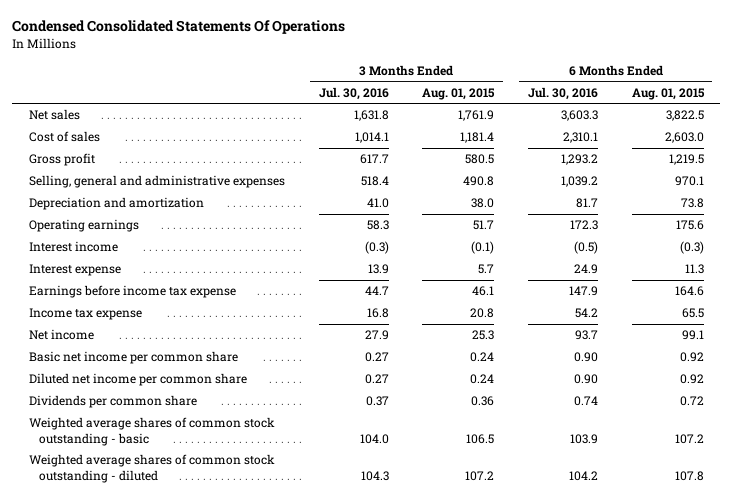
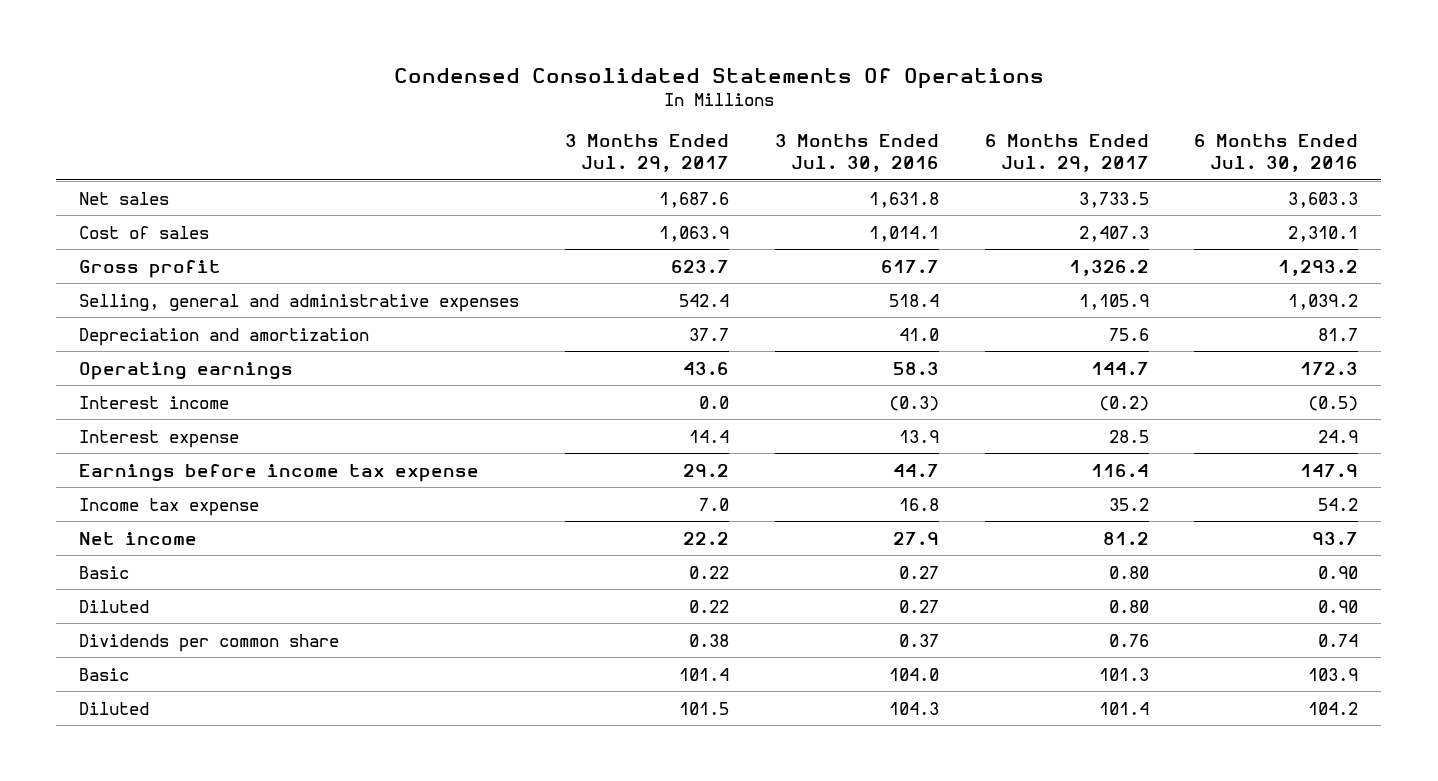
- | 3 Months Ended Jul. 30, 2016 | 3 Months Ended Aug. 01, 2015 | 6 Months Ended Jul. 30, 2016 | 6 Months Ended Aug. 01, 2015
+ | 3 Months Ended Jul. 29, 2017 | 3 Months Ended Jul. 30, 2016 | 6 Months Ended Jul. 29, 2017 | 6 Months Ended Jul. 30, 2016
- Basic net income per common share | 0.27 | 0.24 | 0.90 | 0.92
- Diluted net income per common share | 0.27 | 0.24 | 0.90 | 0.92
+ Basic | 0.22 | 0.27 | 0.80 | 0.90
+ Diluted | 0.22 | 0.27 | 0.80 | 0.90
- Weighted average shares of common stock outstanding - basic | 104.0 | 106.5 | 103.9 | 107.2
- Weighted average shares of common stock outstanding - diluted | 104.3 | 107.2 | 104.2 | 107.8
+ Basic | 101.4 | 104.0 | 101.3 | 103.9
+ Diluted | 101.5 | 104.3 | 101.4 | 104.2

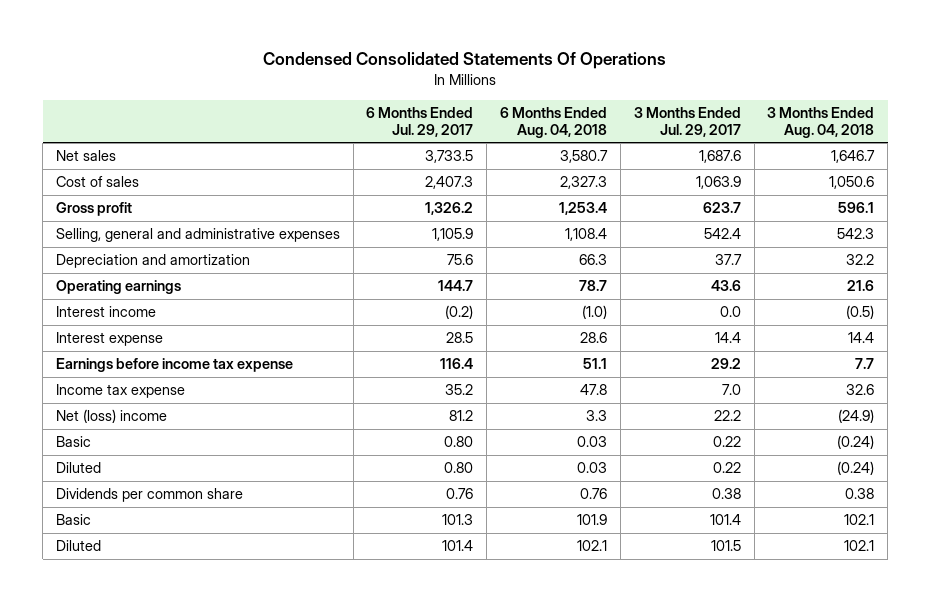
- | 3 Months Ended Jul. 29, 2017 | 3 Months Ended Jul. 30, 2016 | 6 Months Ended Jul. 29, 2017 | 6 Months Ended Jul. 30, 2016
+ | 6 Months Ended Jul. 29, 2017 | 6 Months Ended Aug. 04, 2018 | 3 Months Ended Jul. 29, 2017 | 3 Months Ended Aug. 04, 2018
- Net income | 22.2 | 27.9 | 81.2 | 93.7
+ Net (loss) income | 81.2 | 3.3 | 22.2 | (24.9)

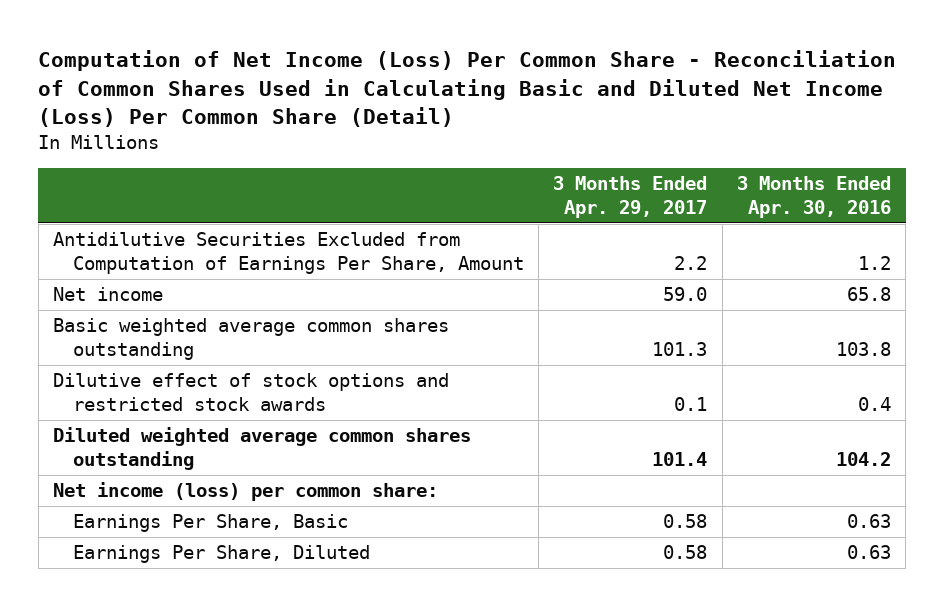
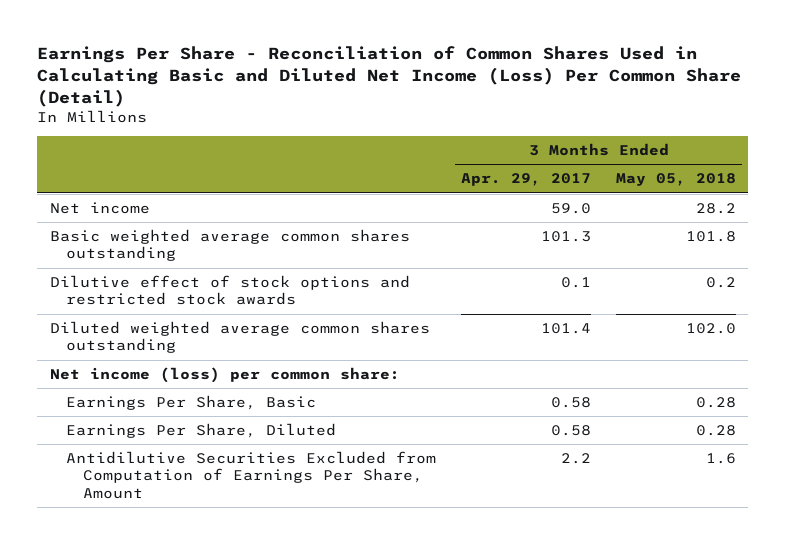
- Computation of Net Income (Loss) Per Common Share - Reconciliation of Common Shares Used in Calculating Basic and Diluted Net Income (Loss) Per Common Share (Detail)
+ Earnings Per Share - Reconciliation of Common Shares Used in Calculating Basic and Diluted Net Income (Loss) Per Common Share (Detail)
- | 3 Months Ended Apr. 29, 2017 | 3 Months Ended Apr. 30, 2016
+ | 3 Months Ended Apr. 29, 2017 | 3 Months Ended May 05, 2018
moved down: Antidilutive Securities Excluded from Computation of Earnings Per Share, Amount | 2.2 | 1.6

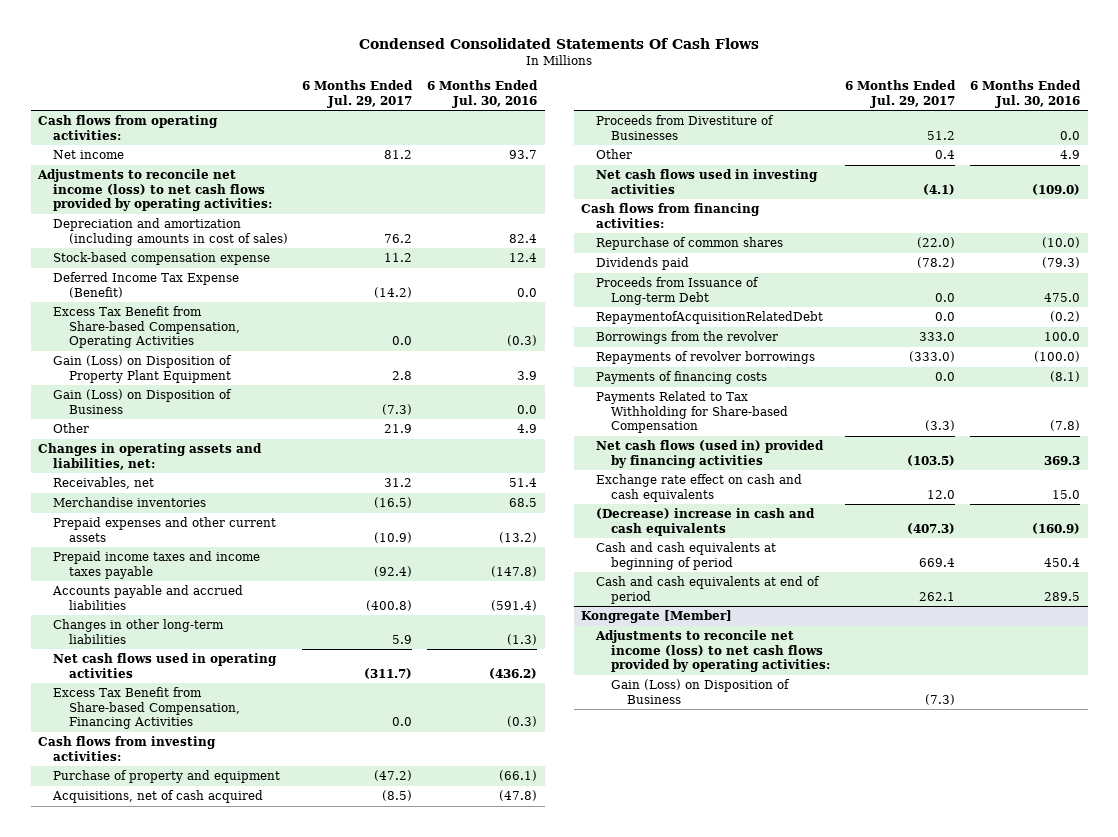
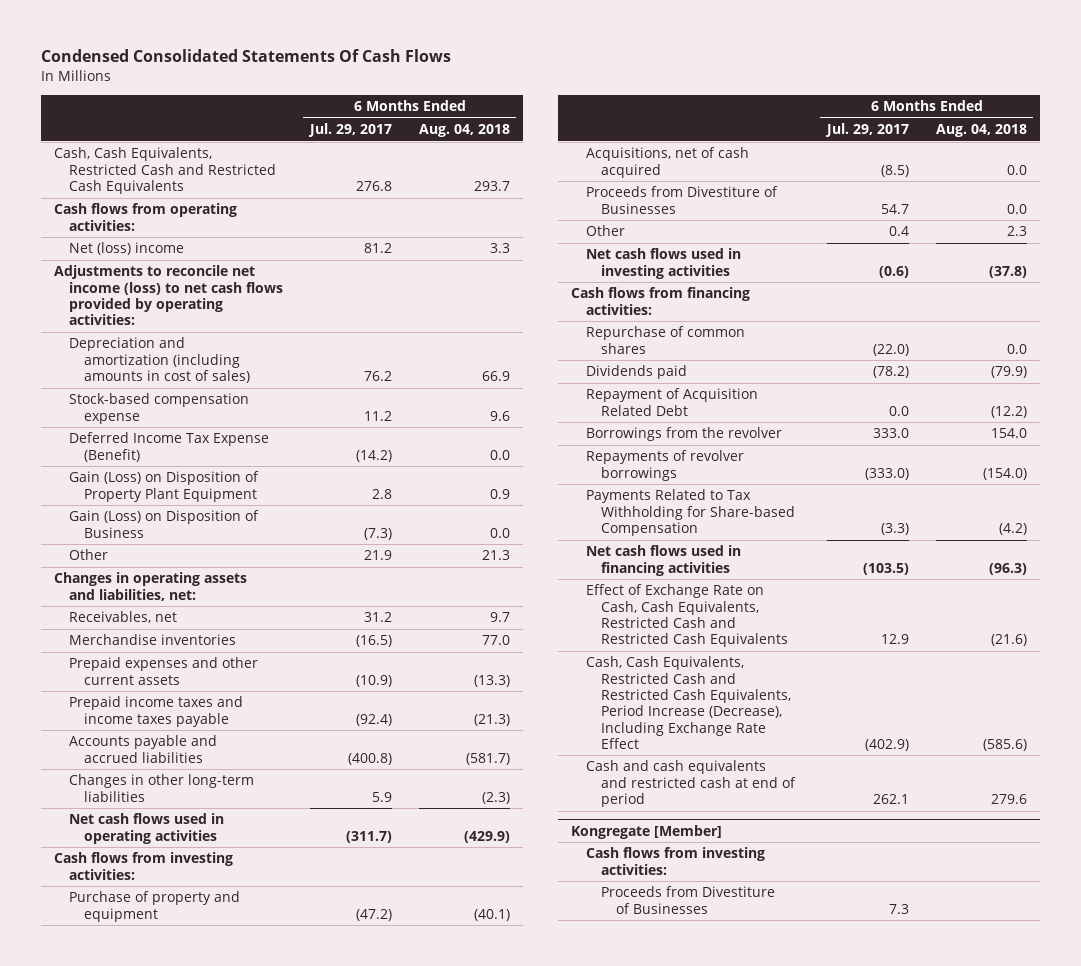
- | 6 Months Ended Jul. 29, 2017 | 6 Months Ended Jul. 30, 2016
+ | 6 Months Ended Jul. 29, 2017 | 6 Months Ended Aug. 04, 2018
+ Cash, Cash Equivalents, Restricted Cash and Restricted Cash Equivalents | 276.8 | 293.7
- Net income | 81.2 | 93.7
+ Net (loss) income | 81.2 | 3.3
- Excess Tax Benefit from Share-based Compensation, Operating Activities | 0.0 | (0.3)
- Excess Tax Benefit from Share-based Compensation, Financing Activities | 0.0 | (0.3)
- Proceeds from Divestiture of Businesses | 51.2 | 0.0
+ Proceeds from Divestiture of Businesses | 54.7 | 0.0
- Net cash flows used in investing activities | (4.1) | (109.0)
+ Net cash flows used in investing activities | (0.6) | (37.8)
- Proceeds from Issuance of Long-term Debt | 0.0 | 475.0
- RepaymentofAcquisitionRelatedDebt | 0.0 | (0.2)
+ Repayment of Acquisition Related Debt | 0.0 | (12.2)
- Payments of financing costs | 0.0 | (8.1)
- Net cash flows (used in) provided by financing activities | (103.5) | 369.3
- Exchange rate effect on cash and cash equivalents | 12.0 | 15.0
- (Decrease) increase in cash and cash equivalents | (407.3) | (160.9)
- Cash and cash equivalents at beginning of period | 669.4 | 450.4
- Cash and cash equivalents at end of period | 262.1 | 289.5
+ Net cash flows used in financing activities | (103.5) | (96.3)
+ Effect of Exchange Rate on Cash, Cash Equivalents, Restricted Cash and Restricted Cash Equivalents | 12.9 | (21.6)
+ Cash, Cash Equivalents, Restricted Cash and Restricted Cash Equivalents, Period Increase (Decrease), Including Exchange Rate Effect | (402.9) | (585.6)
+ Cash and cash equivalents and restricted cash at end of period | 262.1 | 279.6
@ Kongregate [Member]
- Adjustments to reconcile net income (loss) to net cash flows provided by operating activities:
- Gain (Loss) on Disposition of Business | (7.3) |
+ Cash flows from investing activities:
+ Proceeds from Divestiture of Businesses | 7.3 |

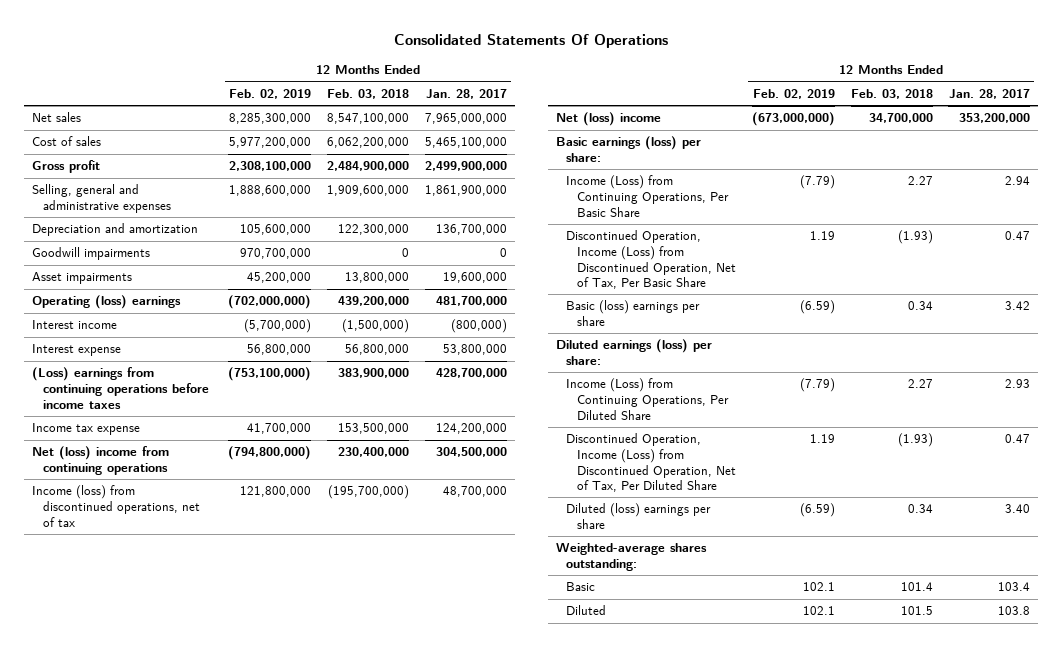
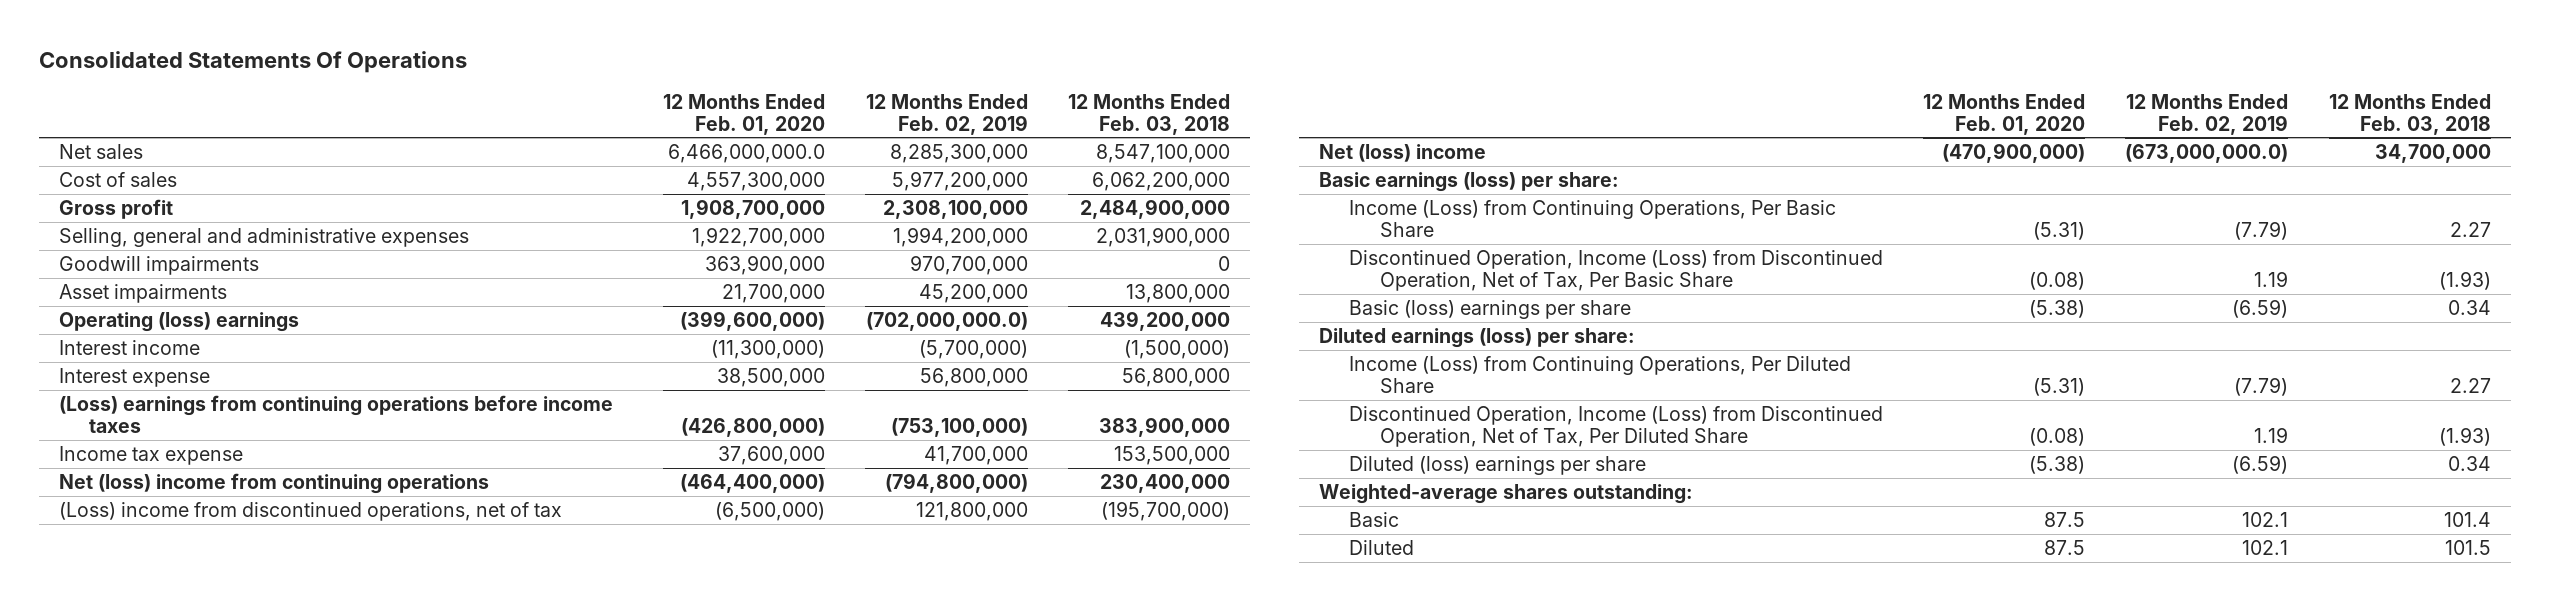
- | 12 Months Ended Feb. 02, 2019 | 12 Months Ended Feb. 03, 2018 | 12 Months Ended Jan. 28, 2017
+ | 12 Months Ended Feb. 01, 2020 | 12 Months Ended Feb. 02, 2019 | 12 Months Ended Feb. 03, 2018
- Selling, general and administrative expenses | 1,888,600,000 | 1,909,600,000 | 1,861,900,000
- Depreciation and amortization | 105,600,000 | 122,300,000 | 136,700,000
+ Selling, general and administrative expenses | 1,922,700,000 | 1,994,200,000 | 2,031,900,000
- Operating (loss) earnings | (702,000,000) | 439,200,000 | 481,700,000
+ Operating (loss) earnings | (399,600,000) | (702,000,000.0) | 439,200,000
- Income (loss) from discontinued operations, net of tax | 121,800,000 | (195,700,000) | 48,700,000
- Net (loss) income | (673,000,000) | 34,700,000 | 353,200,000
+ (Loss) income from discontinued operations, net of tax | (6,500,000) | 121,800,000 | (195,700,000)
+ Net (loss) income | (470,900,000) | (673,000,000.0) | 34,700,000

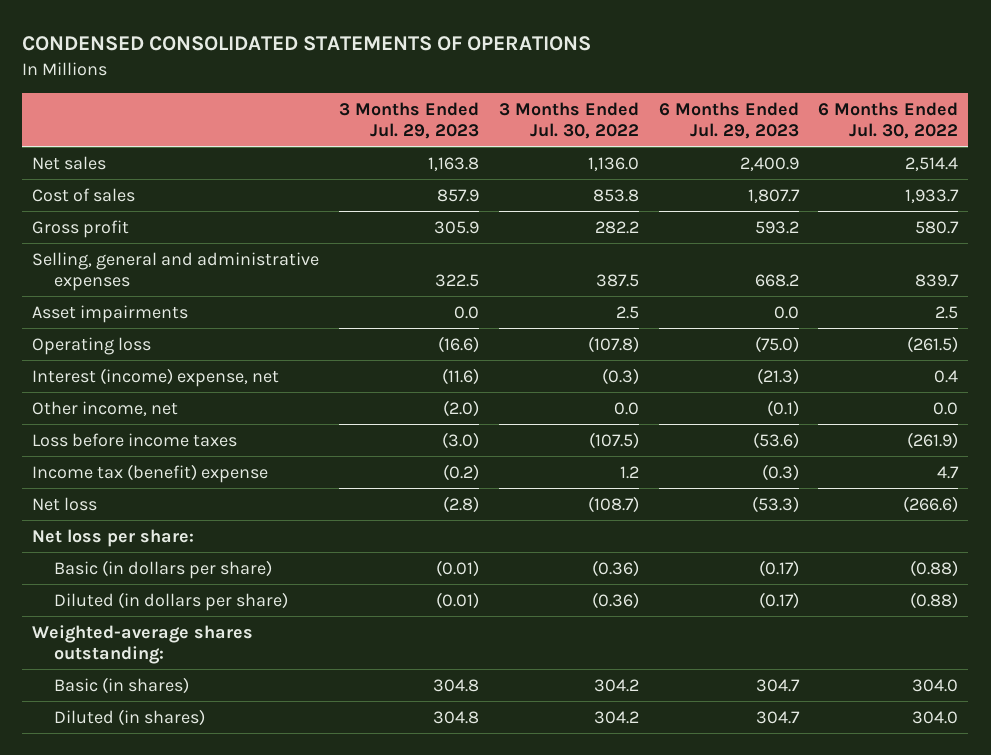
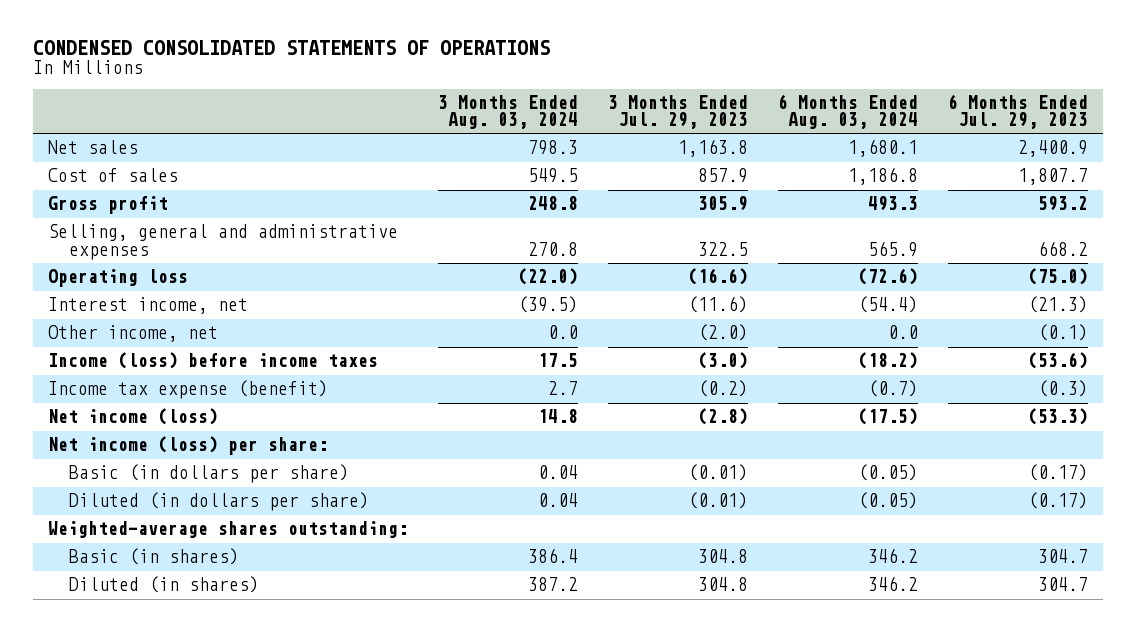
- | 3 Months Ended Jul. 29, 2023 | 3 Months Ended Jul. 30, 2022 | 6 Months Ended Jul. 29, 2023 | 6 Months Ended Jul. 30, 2022
+ | 3 Months Ended Aug. 03, 2024 | 3 Months Ended Jul. 29, 2023 | 6 Months Ended Aug. 03, 2024 | 6 Months Ended Jul. 29, 2023
- Asset impairments | 0.0 | 2.5 | 0.0 | 2.5
- Interest (income) expense, net | (11.6) | (0.3) | (21.3) | 0.4
+ Interest income, net | (39.5) | (11.6) | (54.4) | (21.3)
- Loss before income taxes | (3.0) | (107.5) | (53.6) | (261.9)
- Income tax (benefit) expense | (0.2) | 1.2 | (0.3) | 4.7
- Net loss | (2.8) | (108.7) | (53.3) | (266.6)
- Net loss per share:
+ Income (loss) before income taxes | 17.5 | (3.0) | (18.2) | (53.6)
+ Income tax expense (benefit) | 2.7 | (0.2) | (0.7) | (0.3)
+ Net income (loss) | 14.8 | (2.8) | (17.5) | (53.3)
+ Net income (loss) per share:

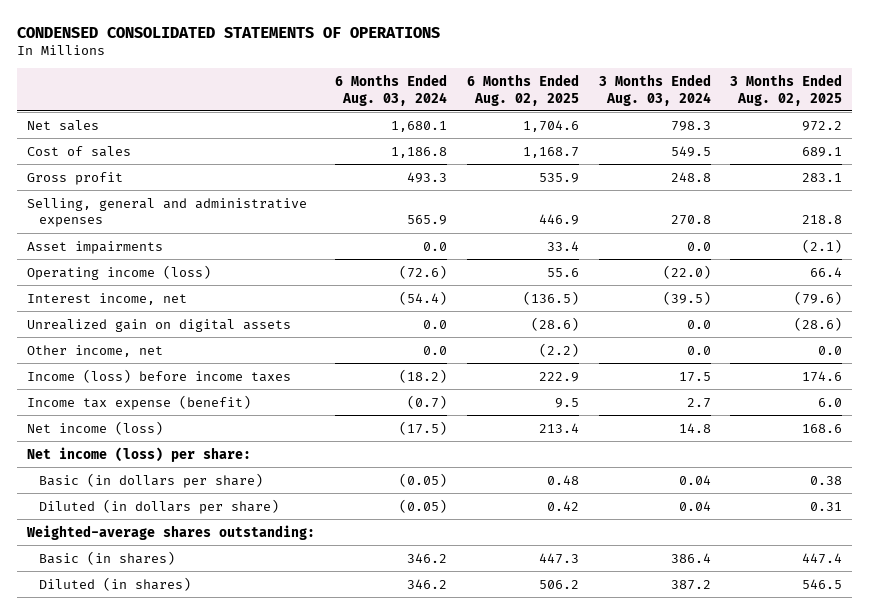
- | 3 Months Ended Aug. 03, 2024 | 3 Months Ended Jul. 29, 2023 | 6 Months Ended Aug. 03, 2024 | 6 Months Ended Jul. 29, 2023
+ | 6 Months Ended Aug. 03, 2024 | 6 Months Ended Aug. 02, 2025 | 3 Months Ended Aug. 03, 2024 | 3 Months Ended Aug. 02, 2025
- Operating loss | (22.0) | (16.6) | (72.6) | (75.0)
+ Asset impairments | 0.0 | 33.4 | 0.0 | (2.1)
+ Operating income (loss) | (72.6) | 55.6 | (22.0) | 66.4
+ Unrealized gain on digital assets | 0.0 | (28.6) | 0.0 | (28.6)

